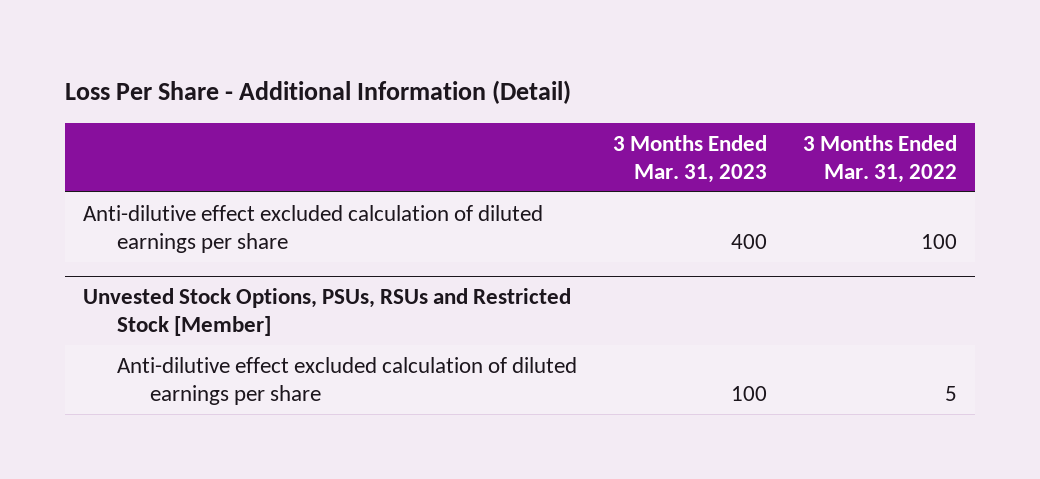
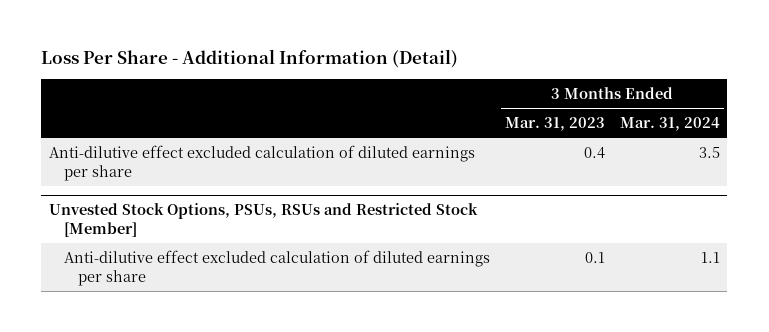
- | 3 Months Ended Mar. 31, 2023 | 3 Months Ended Mar. 31, 2022
+ | 3 Months Ended Mar. 31, 2023 | 3 Months Ended Mar. 31, 2024
- Anti-dilutive effect excluded calculation of diluted earnings per share | 400 | 100
+ Anti-dilutive effect excluded calculation of diluted earnings per share | 0.4 | 3.5
@ Unvested Stock Options, PSUs, RSUs and Restricted Stock [Member]
- Anti-dilutive effect excluded calculation of diluted earnings per share | 100 | 5
+ Anti-dilutive effect excluded calculation of diluted earnings per share | 0.1 | 1.1

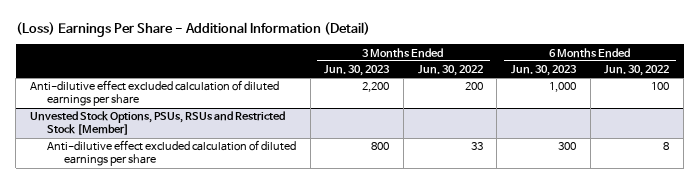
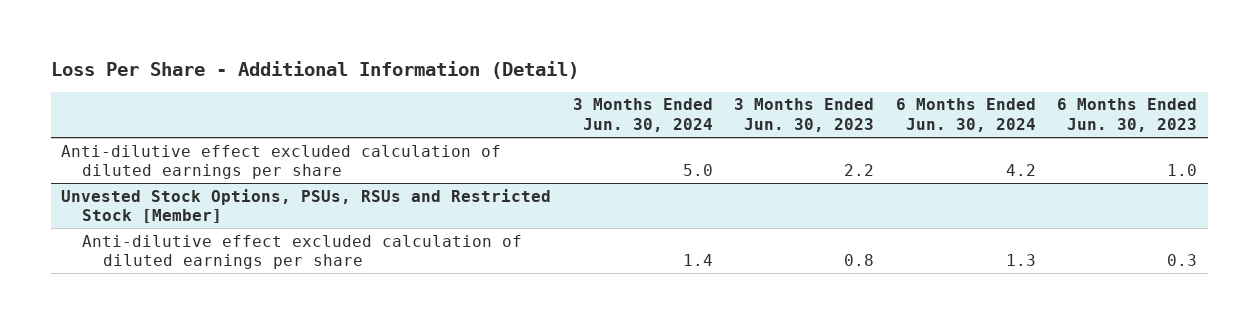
- (Loss) Earnings Per Share - Additional Information (Detail)
+ Loss Per Share - Additional Information (Detail)
- | 3 Months Ended Jun. 30, 2023 | 3 Months Ended Jun. 30, 2022 | 6 Months Ended Jun. 30, 2023 | 6 Months Ended Jun. 30, 2022
+ | 3 Months Ended Jun. 30, 2024 | 3 Months Ended Jun. 30, 2023 | 6 Months Ended Jun. 30, 2024 | 6 Months Ended Jun. 30, 2023
- Anti-dilutive effect excluded calculation of diluted earnings per share | 2,200 | 200 | 1,000 | 100
+ Anti-dilutive effect excluded calculation of diluted earnings per share | 5.0 | 2.2 | 4.2 | 1.0
@ Unvested Stock Options, PSUs, RSUs and Restricted Stock [Member]
- Anti-dilutive effect excluded calculation of diluted earnings per share | 800 | 33 | 300 | 8
+ Anti-dilutive effect excluded calculation of diluted earnings per share | 1.4 | 0.8 | 1.3 | 0.3

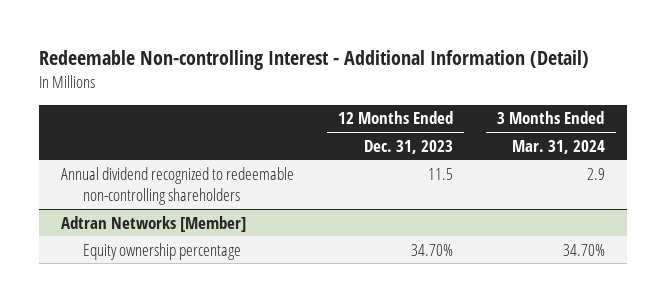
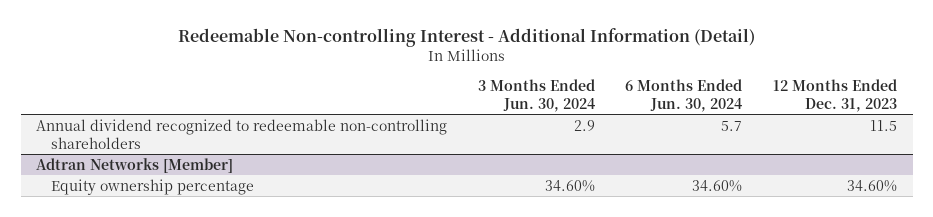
- | 12 Months Ended Dec. 31, 2023 | 3 Months Ended Mar. 31, 2024
+ | 3 Months Ended Jun. 30, 2024 | 6 Months Ended Jun. 30, 2024 | 12 Months Ended Dec. 31, 2023
@ Adtran Networks [Member]
- Equity ownership percentage | 34.70% | 34.70%
+ Equity ownership percentage | 34.60% | 34.60% | 34.60%

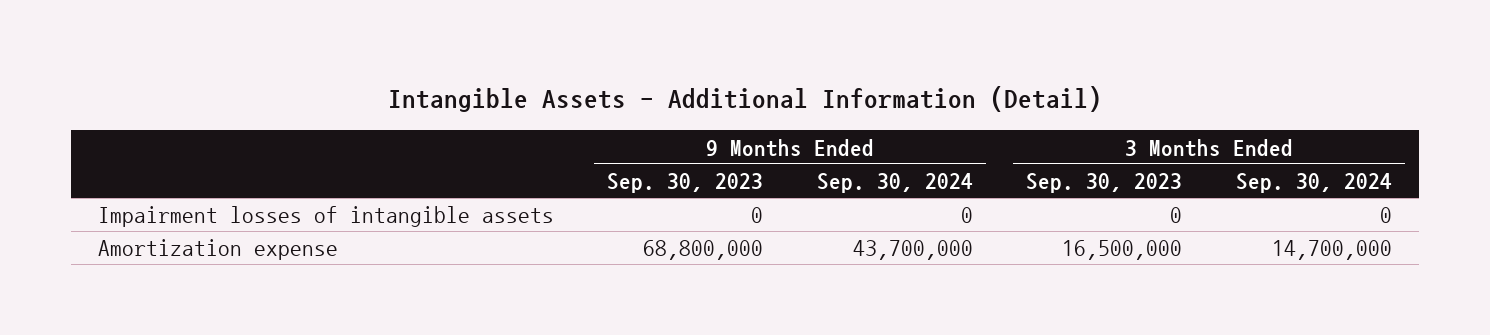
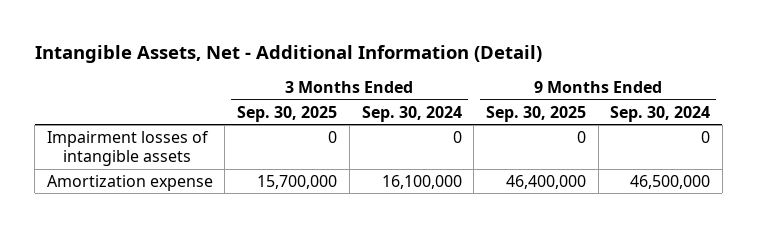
- Intangible Assets - Additional Information (Detail)
+ Intangible Assets, Net - Additional Information (Detail)
- | 9 Months Ended Sep. 30, 2023 | 9 Months Ended Sep. 30, 2024 | 3 Months Ended Sep. 30, 2023 | 3 Months Ended Sep. 30, 2024
+ | 3 Months Ended Sep. 30, 2025 | 3 Months Ended Sep. 30, 2024 | 9 Months Ended Sep. 30, 2025 | 9 Months Ended Sep. 30, 2024
- Amortization expense | 68,800,000 | 43,700,000 | 16,500,000 | 14,700,000
+ Amortization expense | 15,700,000 | 16,100,000 | 46,400,000 | 46,500,000

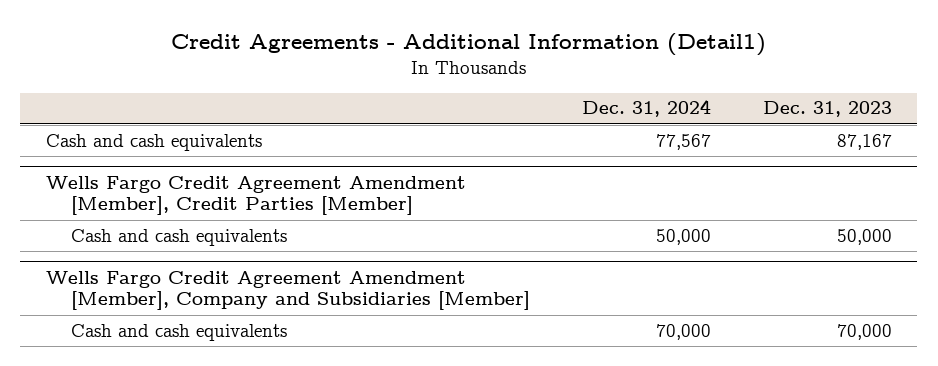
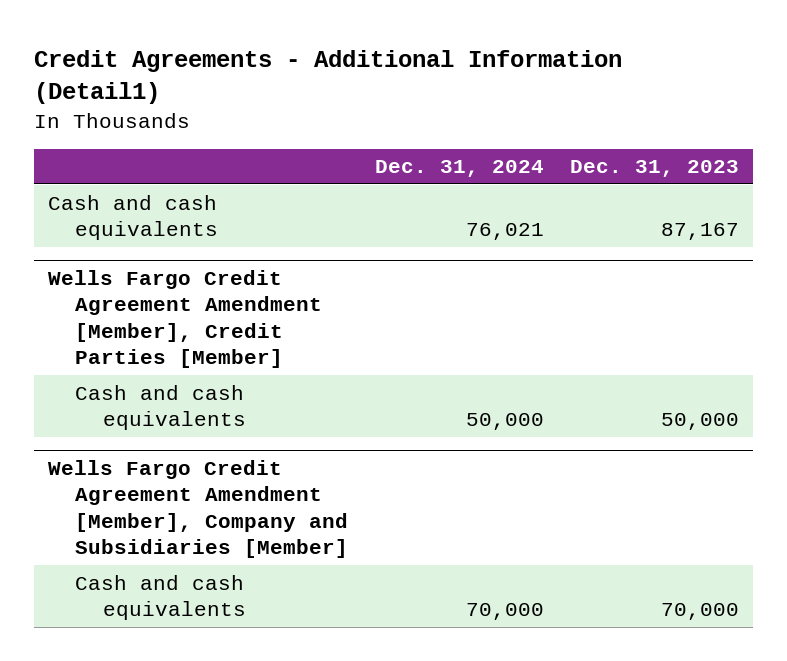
- Cash and cash equivalents | 77,567 | 87,167
+ Cash and cash equivalents | 76,021 | 87,167

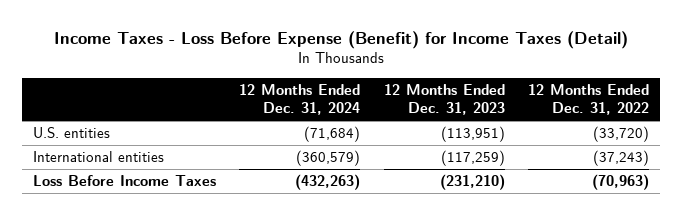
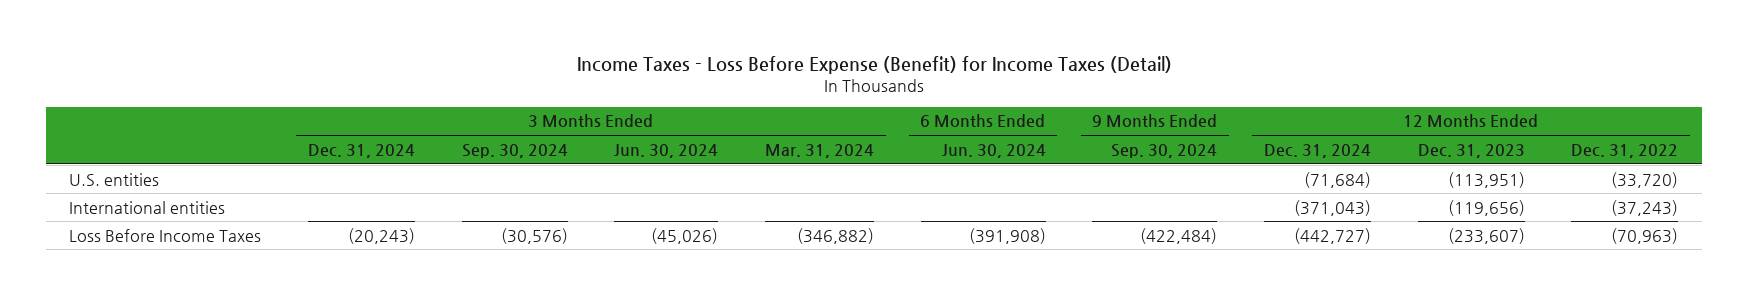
- | 12 Months Ended Dec. 31, 2024 | 12 Months Ended Dec. 31, 2023 | 12 Months Ended Dec. 31, 2022
+ | 3 Months Ended Dec. 31, 2024 | 3 Months Ended Sep. 30, 2024 | 3 Months Ended Jun. 30, 2024 | 3 Months Ended Mar. 31, 2024 | 6 Months Ended Jun. 30, 2024 | 9 Months Ended Sep. 30, 2024 | 12 Months Ended Dec. 31, 2024 | 12 Months Ended Dec. 31, 2023 | 12 Months Ended Dec. 31, 2022
- International entities | (360,579) | (117,259) | (37,243)
- Loss Before Income Taxes | (432,263) | (231,210) | (70,963)
+ International entities | | | | | | | (371,043) | (119,656) | (37,243)
+ Loss Before Income Taxes | (20,243) | (30,576) | (45,026) | (346,882) | (391,908) | (422,484) | (442,727) | (233,607) | (70,963)

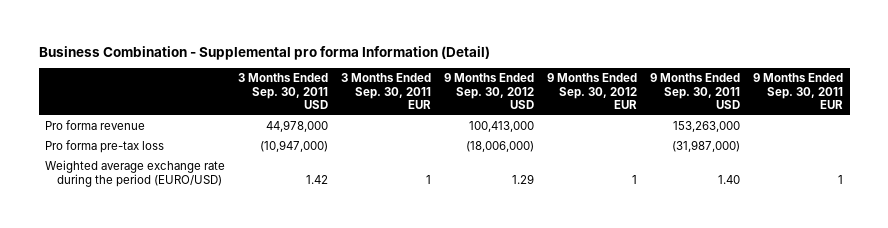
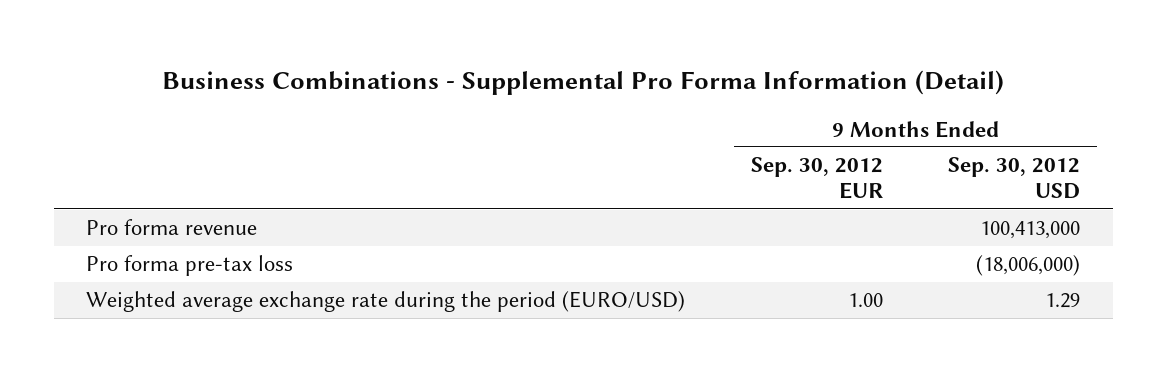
- Business Combination - Supplemental pro forma Information (Detail)
+ Business Combinations - Supplemental Pro Forma Information (Detail)
- | 3 Months Ended Sep. 30, 2011 USD | 3 Months Ended Sep. 30, 2011 EUR | 9 Months Ended Sep. 30, 2012 USD | 9 Months Ended Sep. 30, 2012 EUR | 9 Months Ended Sep. 30, 2011 USD | 9 Months Ended Sep. 30, 2011 EUR
+ | 9 Months Ended Sep. 30, 2012 EUR | 9 Months Ended Sep. 30, 2012 USD
- Weighted average exchange rate during the period (EURO/USD) | 1.42 | 1 | 1.29 | 1 | 1.40 | 1
+ Weighted average exchange rate during the period (EURO/USD) | 1.00 | 1.29

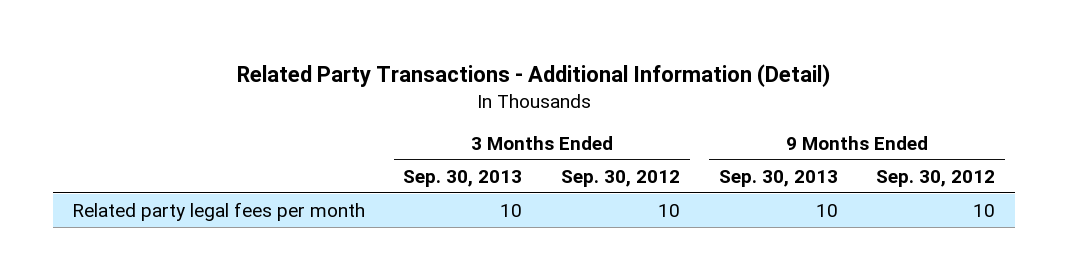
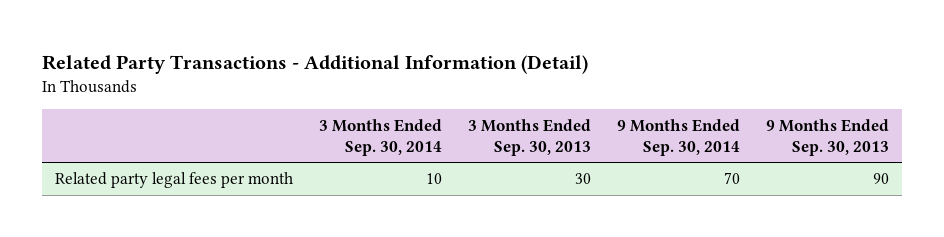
- | 3 Months Ended Sep. 30, 2013 | 3 Months Ended Sep. 30, 2012 | 9 Months Ended Sep. 30, 2013 | 9 Months Ended Sep. 30, 2012
+ | 3 Months Ended Sep. 30, 2014 | 3 Months Ended Sep. 30, 2013 | 9 Months Ended Sep. 30, 2014 | 9 Months Ended Sep. 30, 2013
- Related party legal fees per month | 10 | 10 | 10 | 10
+ Related party legal fees per month | 10 | 30 | 70 | 90

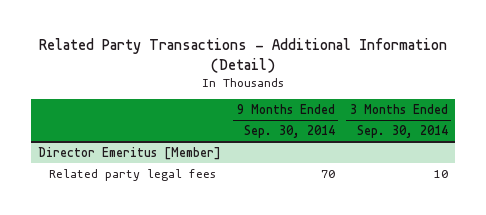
- | 3 Months Ended Sep. 30, 2014 | 3 Months Ended Sep. 30, 2013 | 9 Months Ended Sep. 30, 2014 | 9 Months Ended Sep. 30, 2013
+ | 9 Months Ended Sep. 30, 2014 | 3 Months Ended Sep. 30, 2014
- Related party legal fees per month | 10 | 30 | 70 | 90
+ Director Emeritus [Member]
+ Related party legal fees | 70 | 10

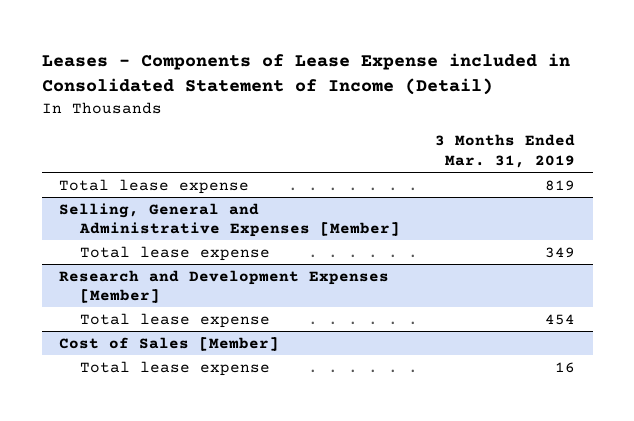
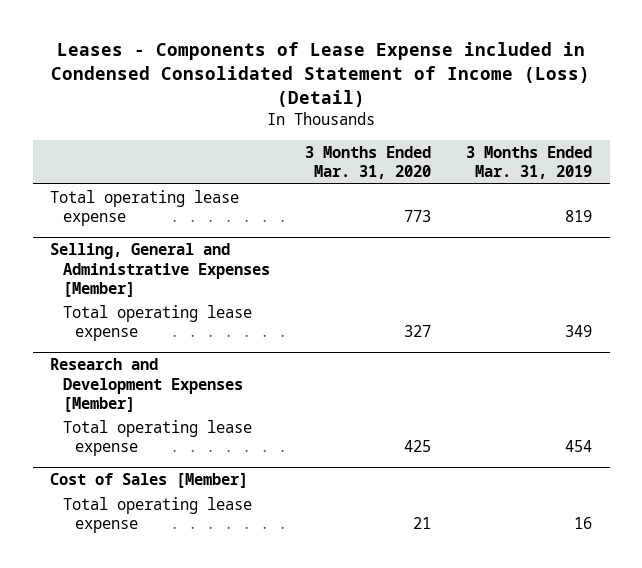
- Leases - Components of Lease Expense included in Consolidated Statement of Income (Detail)
+ Leases - Components of Lease Expense included in Condensed Consolidated Statement of Income (Loss) (Detail)
- | 3 Months Ended Mar. 31, 2019
+ | 3 Months Ended Mar. 31, 2020 | 3 Months Ended Mar. 31, 2019
- Total lease expense | 819
+ Total operating lease expense | 773 | 819
@ Selling, General and Administrative Expenses [Member]
- Total lease expense | 349
+ Total operating lease expense | 327 | 349
@ Research and Development Expenses [Member]
- Total lease expense | 454
+ Total operating lease expense | 425 | 454
@ Cost of Sales [Member]
- Total lease expense | 16
+ Total operating lease expense | 21 | 16

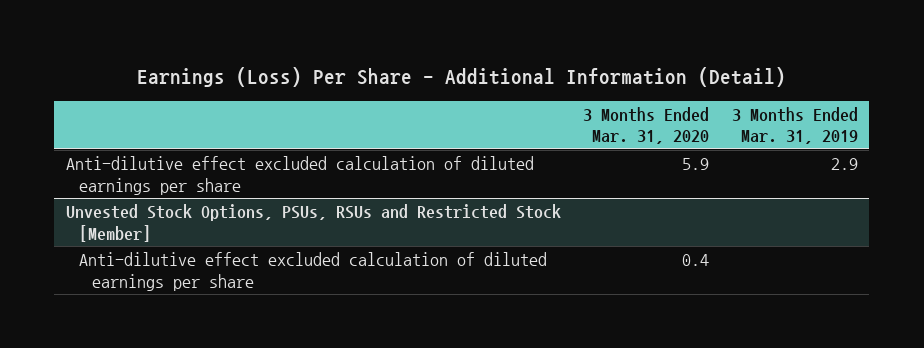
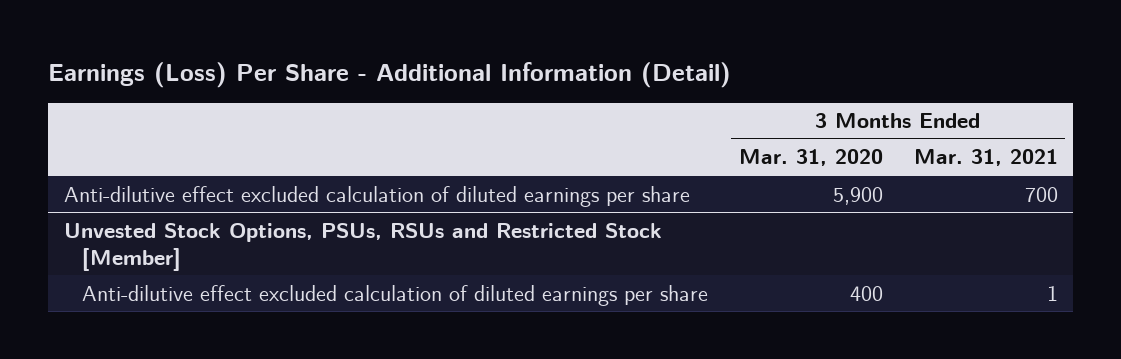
- | 3 Months Ended Mar. 31, 2020 | 3 Months Ended Mar. 31, 2019
+ | 3 Months Ended Mar. 31, 2020 | 3 Months Ended Mar. 31, 2021
- Anti-dilutive effect excluded calculation of diluted earnings per share | 5.9 | 2.9
+ Anti-dilutive effect excluded calculation of diluted earnings per share | 5,900 | 700
@ Unvested Stock Options, PSUs, RSUs and Restricted Stock [Member]
- Anti-dilutive effect excluded calculation of diluted earnings per share | 0.4 |
+ Anti-dilutive effect excluded calculation of diluted earnings per share | 400 | 1

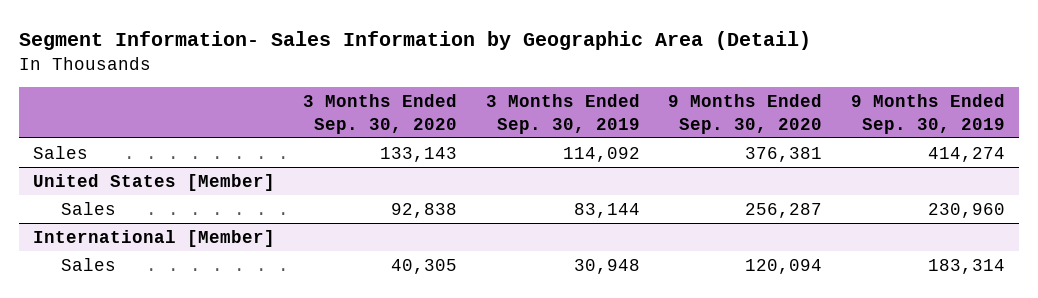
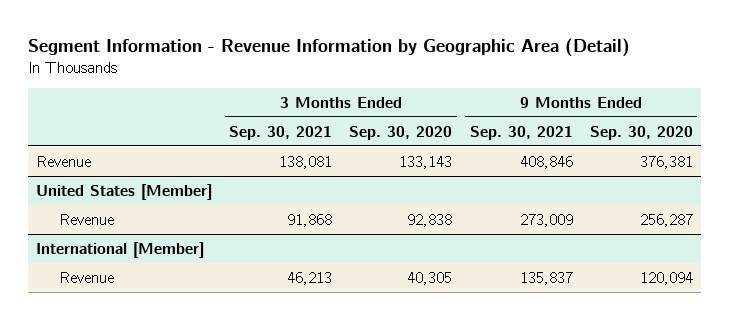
- Segment Information- Sales Information by Geographic Area (Detail)
+ Segment Information - Revenue Information by Geographic Area (Detail)
- | 3 Months Ended Sep. 30, 2020 | 3 Months Ended Sep. 30, 2019 | 9 Months Ended Sep. 30, 2020 | 9 Months Ended Sep. 30, 2019
+ | 3 Months Ended Sep. 30, 2021 | 3 Months Ended Sep. 30, 2020 | 9 Months Ended Sep. 30, 2021 | 9 Months Ended Sep. 30, 2020
- Sales | 133,143 | 114,092 | 376,381 | 414,274
+ Revenue | 138,081 | 133,143 | 408,846 | 376,381
@ United States [Member]
- Sales | 92,838 | 83,144 | 256,287 | 230,960
+ Revenue | 91,868 | 92,838 | 273,009 | 256,287
@ International [Member]
- Sales | 40,305 | 30,948 | 120,094 | 183,314
+ Revenue | 46,213 | 40,305 | 135,837 | 120,094

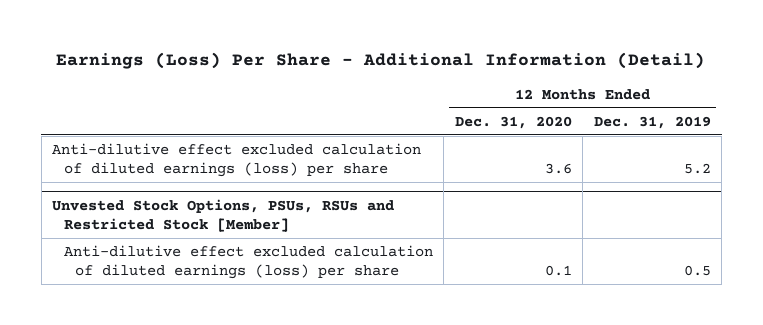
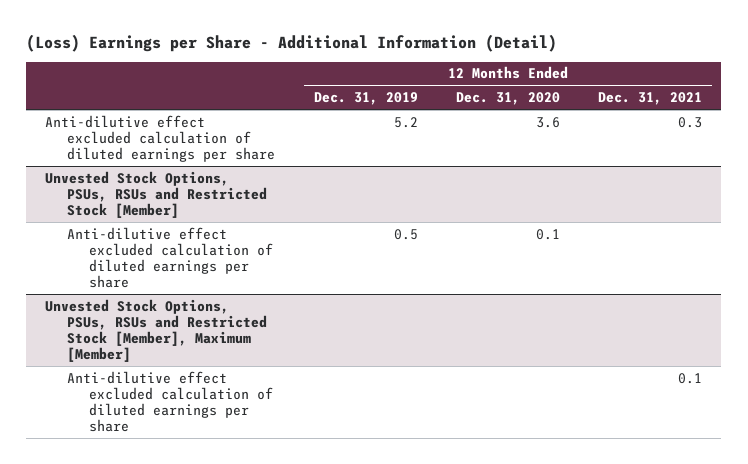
- Earnings (Loss) Per Share - Additional Information (Detail)
+ (Loss) Earnings per Share - Additional Information (Detail)
- | 12 Months Ended Dec. 31, 2020 | 12 Months Ended Dec. 31, 2019
+ | 12 Months Ended Dec. 31, 2019 | 12 Months Ended Dec. 31, 2020 | 12 Months Ended Dec. 31, 2021
- Anti-dilutive effect excluded calculation of diluted earnings (loss) per share | 3.6 | 5.2
+ Anti-dilutive effect excluded calculation of diluted earnings per share | 5.2 | 3.6 | 0.3
@ Unvested Stock Options, PSUs, RSUs and Restricted Stock [Member]
- Anti-dilutive effect excluded calculation of diluted earnings (loss) per share | 0.1 | 0.5
+ Anti-dilutive effect excluded calculation of diluted earnings per share | 0.5 | 0.1 |
+ Unvested Stock Options, PSUs, RSUs and Restricted Stock [Member], Maximum [Member]
+ Anti-dilutive effect excluded calculation of diluted earnings per share | | | 0.1

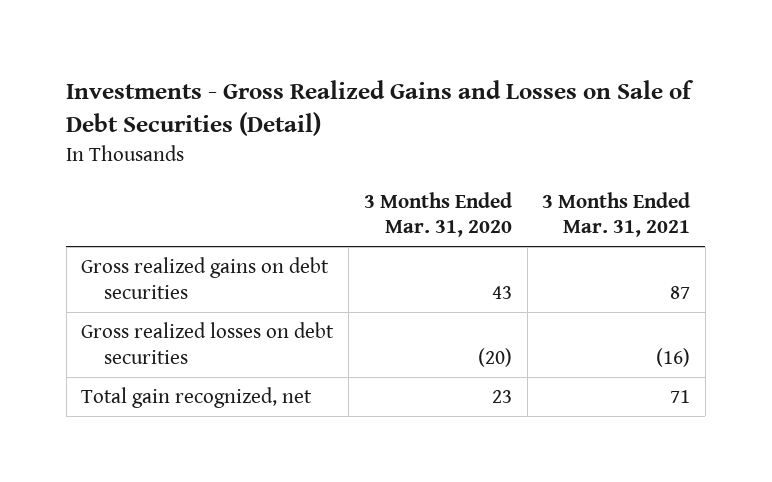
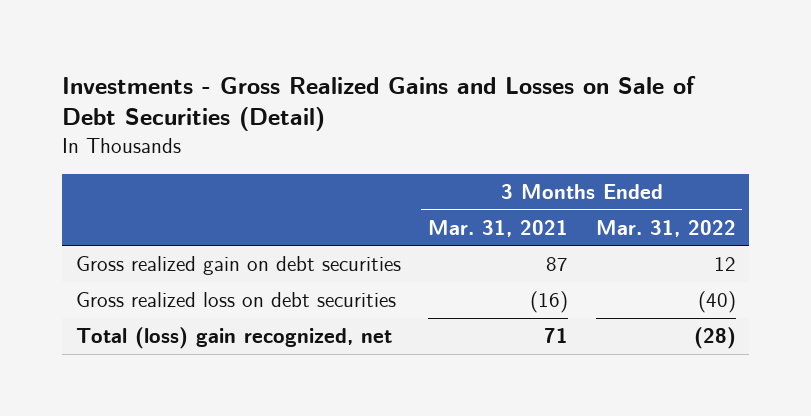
- | 3 Months Ended Mar. 31, 2020 | 3 Months Ended Mar. 31, 2021
+ | 3 Months Ended Mar. 31, 2021 | 3 Months Ended Mar. 31, 2022
- Gross realized gains on debt securities | 43 | 87
- Gross realized losses on debt securities | (20) | (16)
- Total gain recognized, net | 23 | 71
+ Gross realized gain on debt securities | 87 | 12
+ Gross realized loss on debt securities | (16) | (40)
+ Total (loss) gain recognized, net | 71 | (28)

